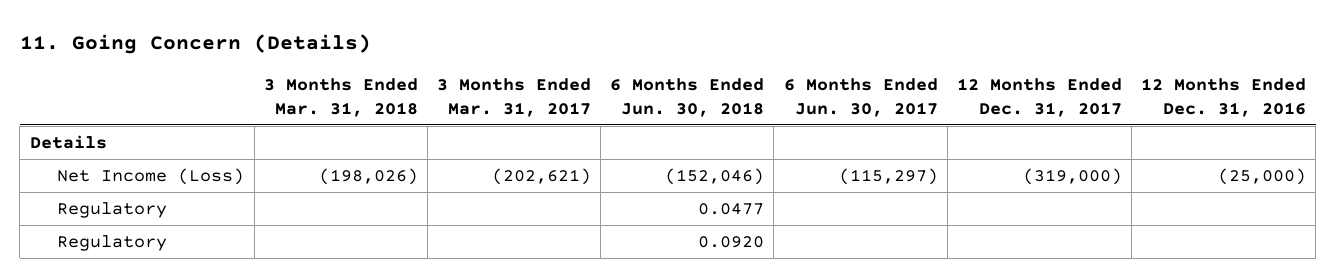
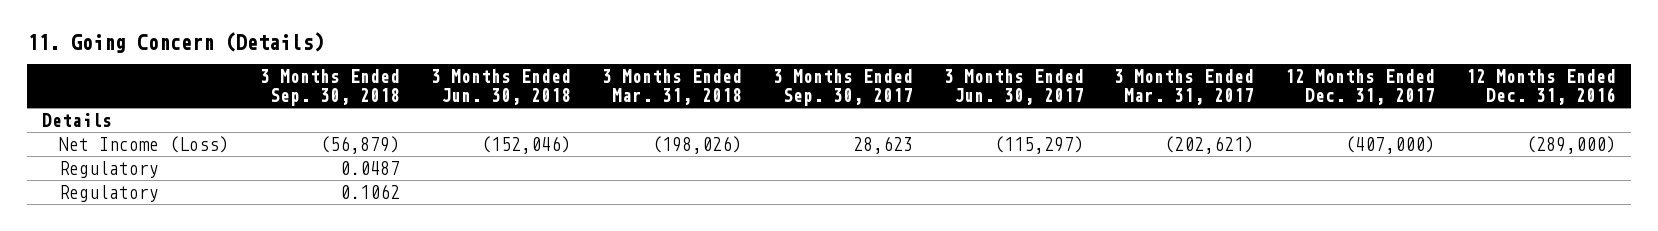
- | 3 Months Ended Mar. 31, 2018 | 3 Months Ended Mar. 31, 2017 | 6 Months Ended Jun. 30, 2018 | 6 Months Ended Jun. 30, 2017 | 12 Months Ended Dec. 31, 2017 | 12 Months Ended Dec. 31, 2016
+ | 3 Months Ended Sep. 30, 2018 | 3 Months Ended Jun. 30, 2018 | 3 Months Ended Mar. 31, 2018 | 3 Months Ended Sep. 30, 2017 | 3 Months Ended Jun. 30, 2017 | 3 Months Ended Mar. 31, 2017 | 12 Months Ended Dec. 31, 2017 | 12 Months Ended Dec. 31, 2016
- Net Income (Loss) | (198,026) | (202,621) | (152,046) | (115,297) | (319,000) | (25,000)
+ Net Income (Loss) | (56,879) | (152,046) | (198,026) | 28,623 | (115,297) | (202,621) | (407,000) | (289,000)

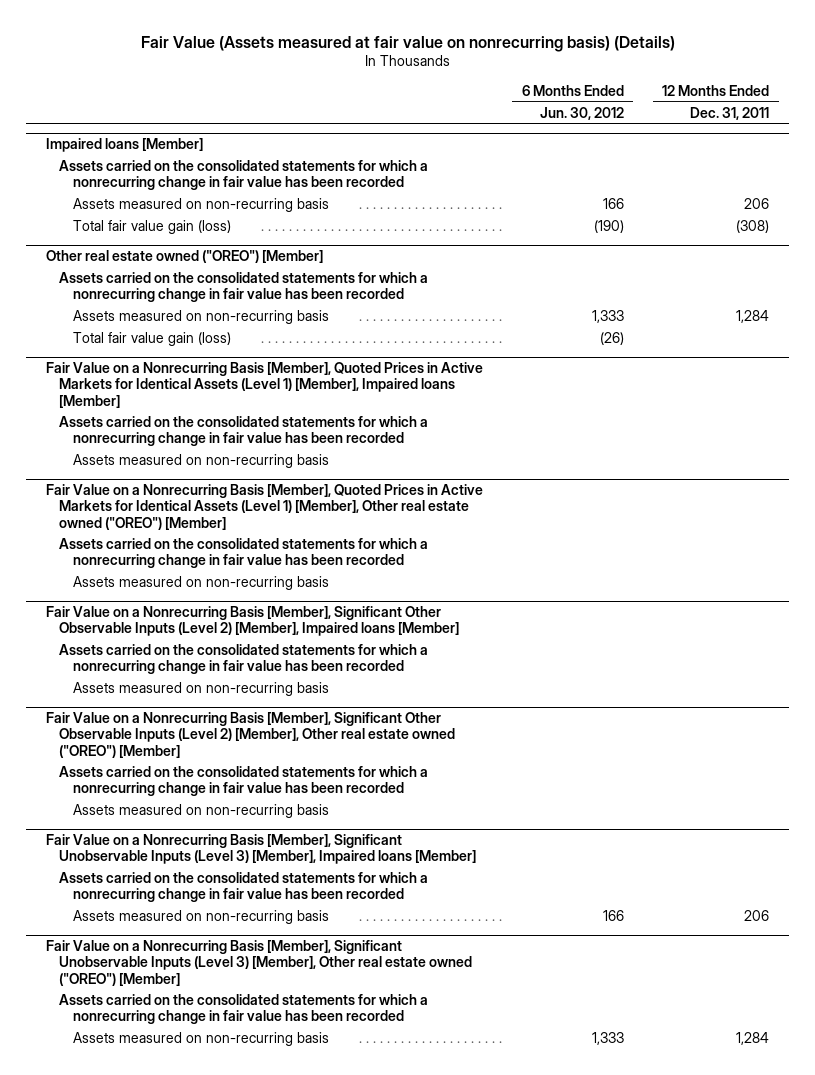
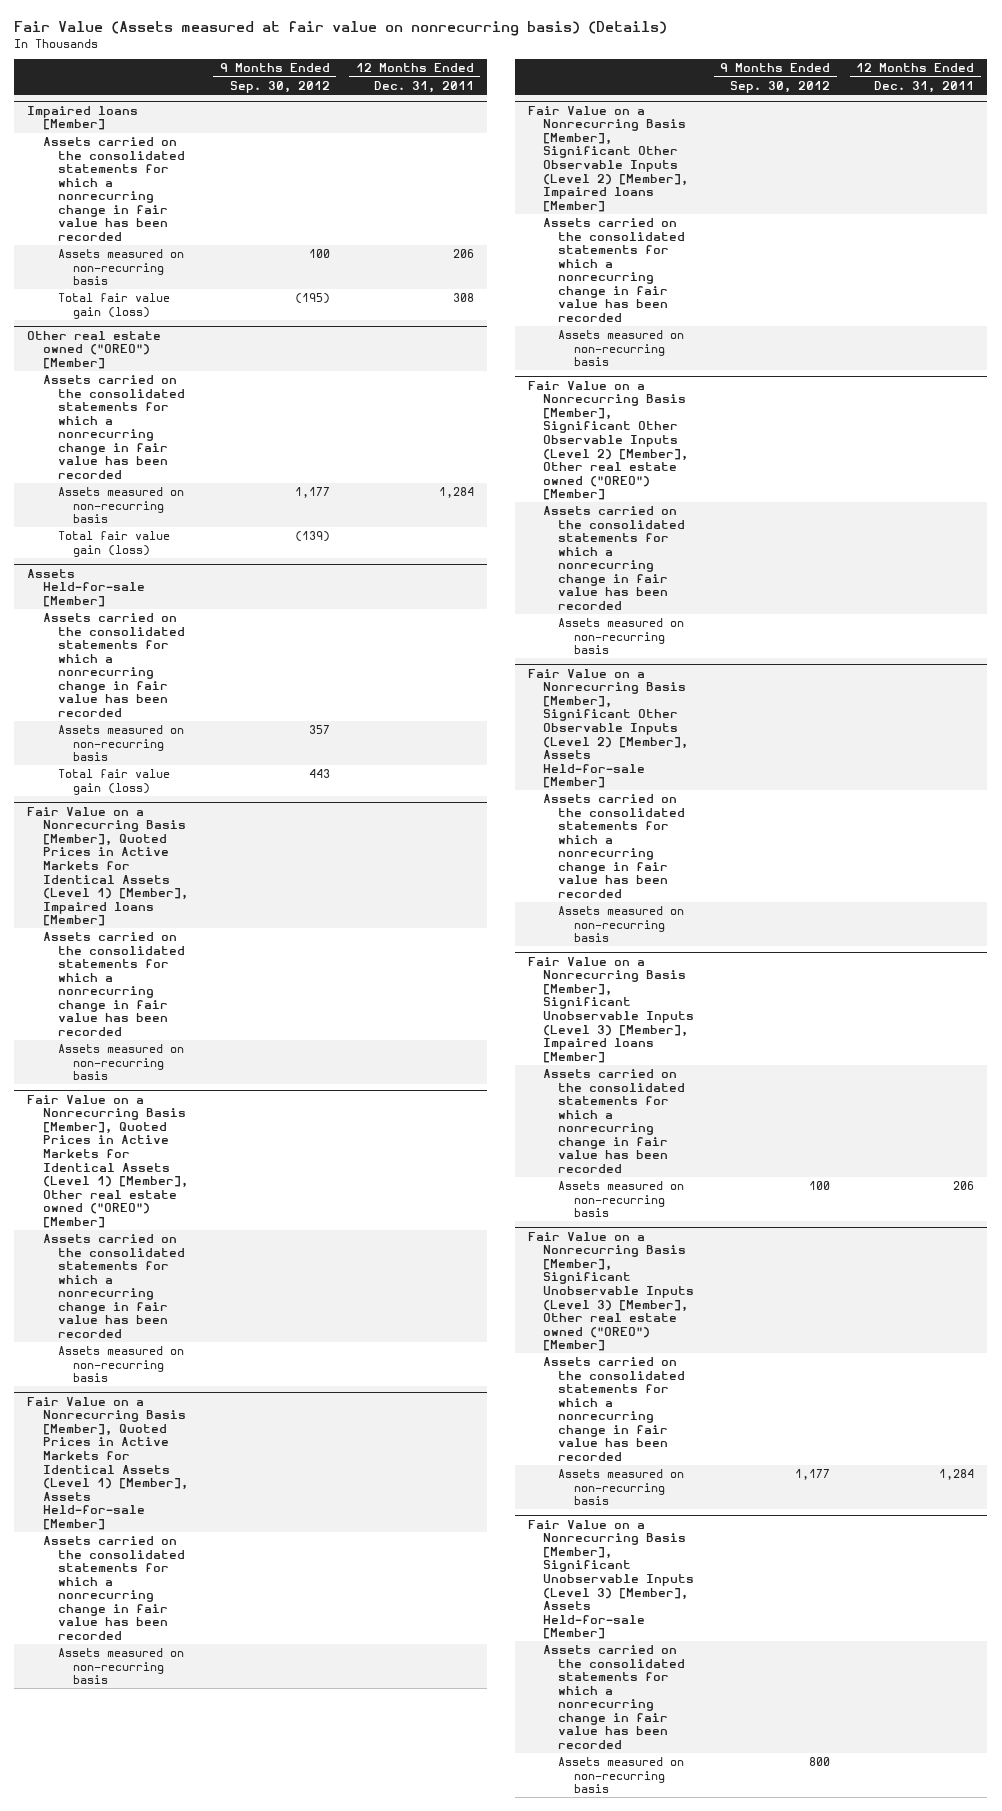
- | 6 Months Ended Jun. 30, 2012 | 12 Months Ended Dec. 31, 2011
+ | 9 Months Ended Sep. 30, 2012 | 12 Months Ended Dec. 31, 2011
@ Impaired loans [Member]
- Total fair value gain (loss) | (190) | (308)
+ Total fair value gain (loss) | (195) | 308
+ Assets Held-for-sale [Member]
+ Assets carried on the consolidated statements for which a nonrecurring change in fair value has been recorded
+ Assets measured on non-recurring basis | 357 |
+ Total fair value gain (loss) | 443 |
+ Fair Value on a Nonrecurring Basis [Member], Quoted Prices in Active Markets for Identical Assets (Level 1) [Member], Assets Held-for-sale [Member]
+ Assets carried on the consolidated statements for which a nonrecurring change in fair value has been recorded
+ Assets measured on non-recurring basis
+ Fair Value on a Nonrecurring Basis [Member], Significant Other Observable Inputs (Level 2) [Member], Assets Held-for-sale [Member]
+ Assets carried on the consolidated statements for which a nonrecurring change in fair value has been recorded
+ Assets measured on non-recurring basis
+ Fair Value on a Nonrecurring Basis [Member], Significant Unobservable Inputs (Level 3) [Member], Assets Held-for-sale [Member]
+ Assets carried on the consolidated statements for which a nonrecurring change in fair value has been recorded
+ Assets measured on non-recurring basis | 800 |

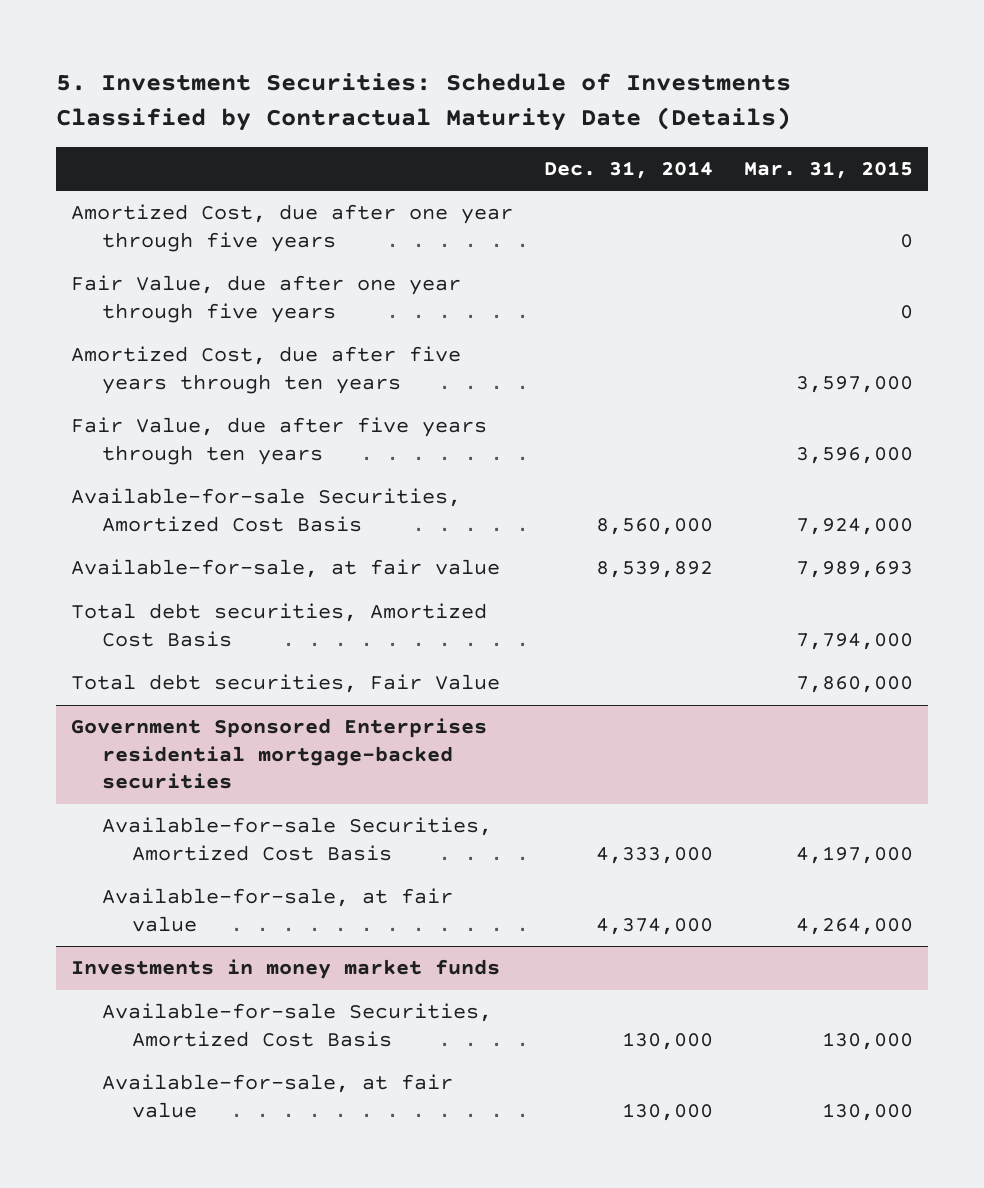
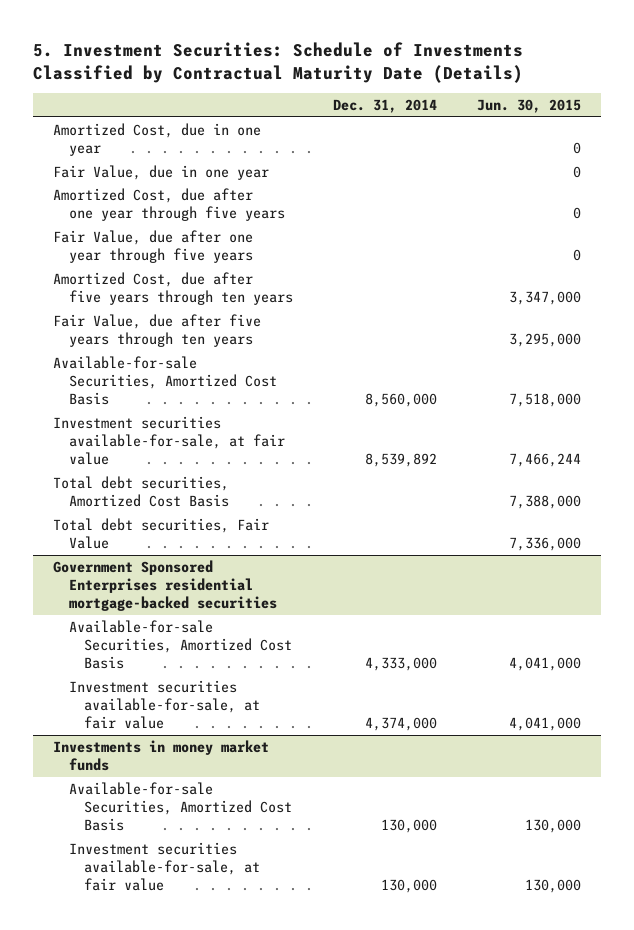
- | Dec. 31, 2014 | Mar. 31, 2015
+ | Dec. 31, 2014 | Jun. 30, 2015
+ Amortized Cost, due in one year | | 0
+ Fair Value, due in one year | | 0
- Available-for-sale, at fair value | 8,539,892 | 7,989,693
+ Investment securities available-for-sale, at fair value | 8,539,892 | 7,466,244
@ Government Sponsored Enterprises residential mortgage-backed securities
- Available-for-sale, at fair value | 4,374,000 | 4,264,000
+ Investment securities available-for-sale, at fair value | 4,374,000 | 4,041,000
@ Investments in money market funds
- Available-for-sale, at fair value | 130,000 | 130,000
+ Investment securities available-for-sale, at fair value | 130,000 | 130,000

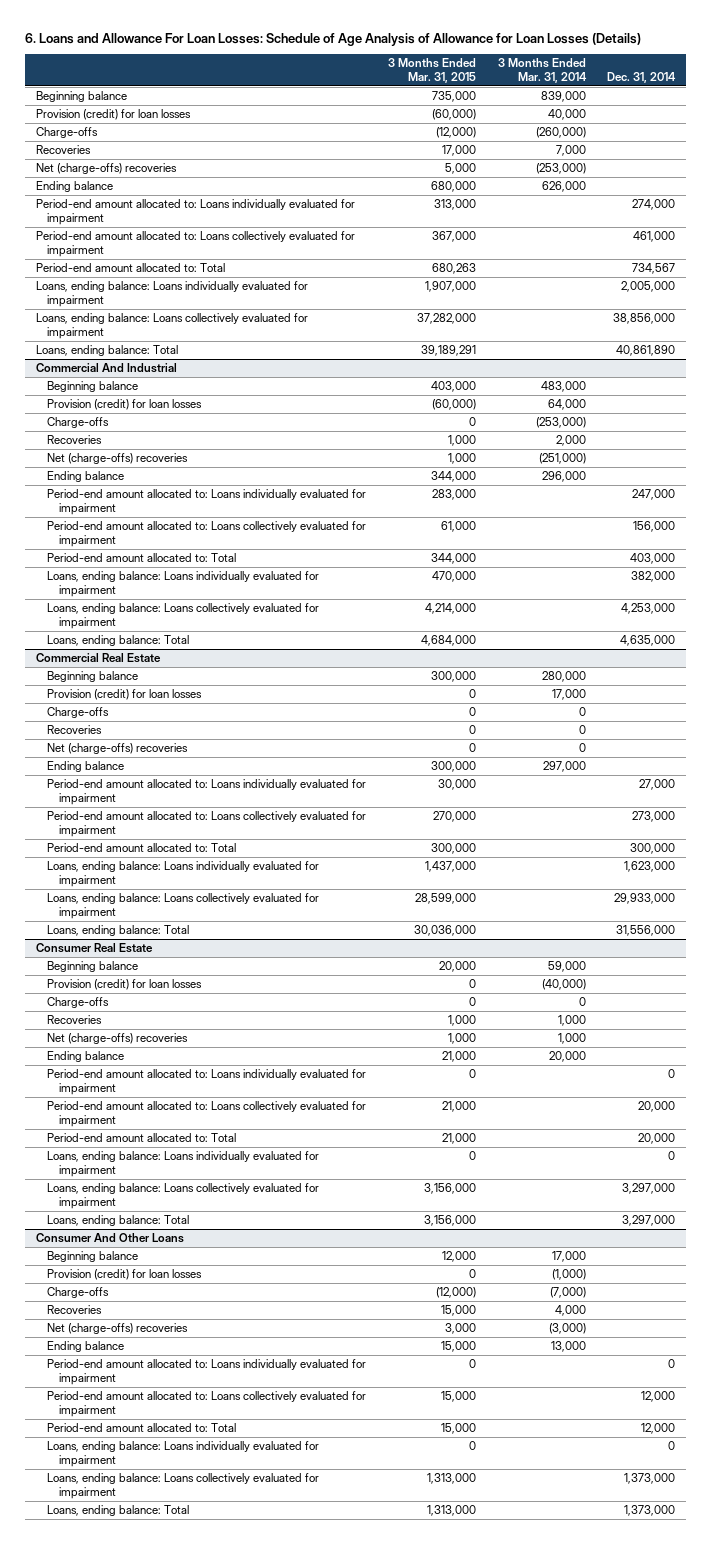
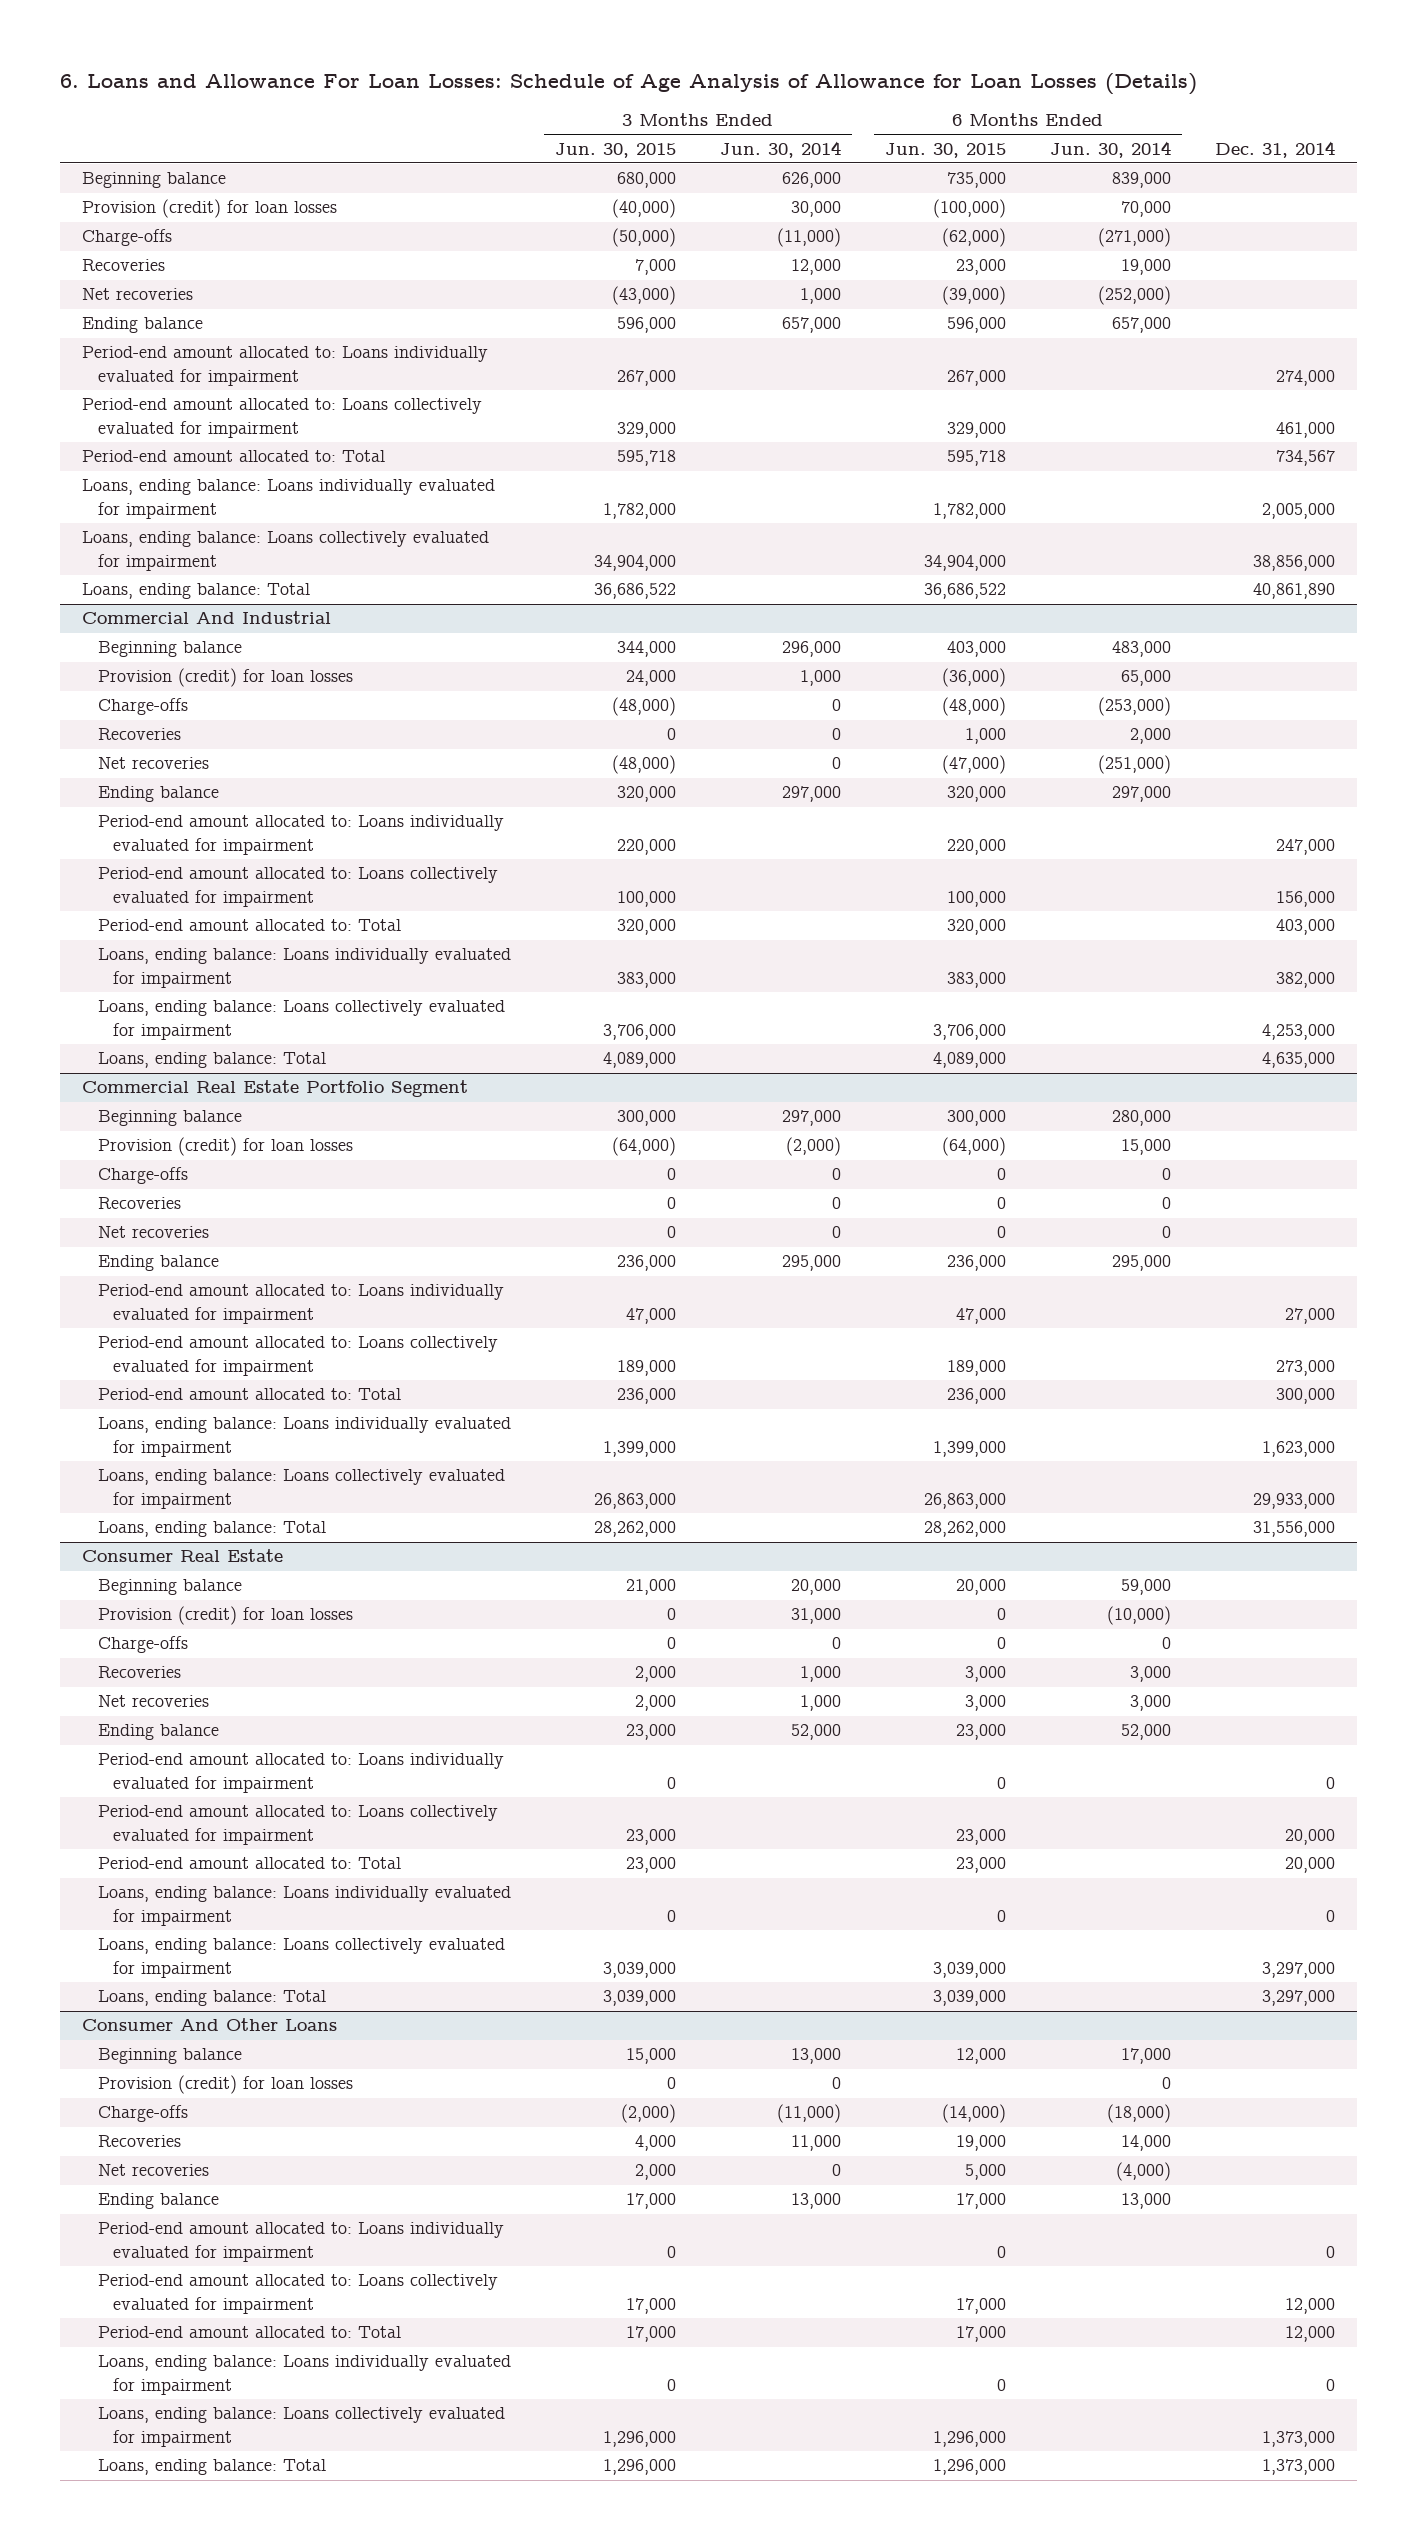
- | 3 Months Ended Mar. 31, 2015 | 3 Months Ended Mar. 31, 2014 | Dec. 31, 2014
+ | 3 Months Ended Jun. 30, 2015 | 3 Months Ended Jun. 30, 2014 | 6 Months Ended Jun. 30, 2015 | 6 Months Ended Jun. 30, 2014 | Dec. 31, 2014
- Net (charge-offs) recoveries | 5,000 | (253,000) |
+ Net recoveries | (43,000) | 1,000 | (39,000) | (252,000) |
@ Commercial And Industrial
- Net (charge-offs) recoveries | 1,000 | (251,000) |
+ Net recoveries | (48,000) | 0 | (47,000) | (251,000) |
- Commercial Real Estate
+ Commercial Real Estate Portfolio Segment
- Net (charge-offs) recoveries | 0 | 0 |
+ Net recoveries | 0 | 0 | 0 | 0 |
@ Consumer Real Estate
- Net (charge-offs) recoveries | 1,000 | 1,000 |
+ Net recoveries | 2,000 | 1,000 | 3,000 | 3,000 |
@ Consumer And Other Loans
- Net (charge-offs) recoveries | 3,000 | (3,000) |
+ Net recoveries | 2,000 | 0 | 5,000 | (4,000) |

